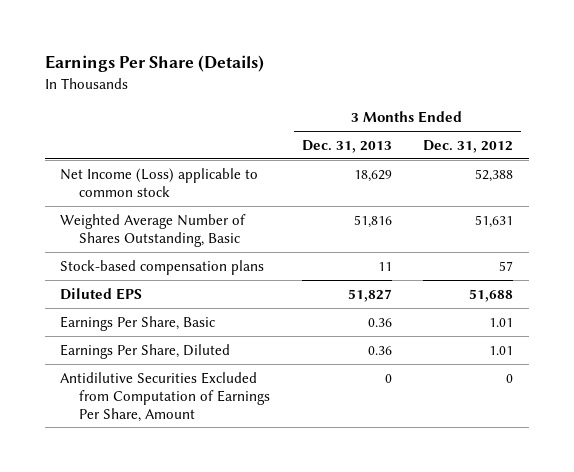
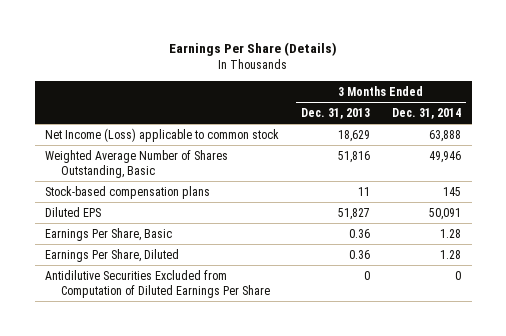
- | 3 Months Ended Dec. 31, 2013 | 3 Months Ended Dec. 31, 2012
+ | 3 Months Ended Dec. 31, 2013 | 3 Months Ended Dec. 31, 2014
- Antidilutive Securities Excluded from Computation of Earnings Per Share, Amount | 0 | 0
+ Antidilutive Securities Excluded from Computation of Diluted Earnings Per Share | 0 | 0

